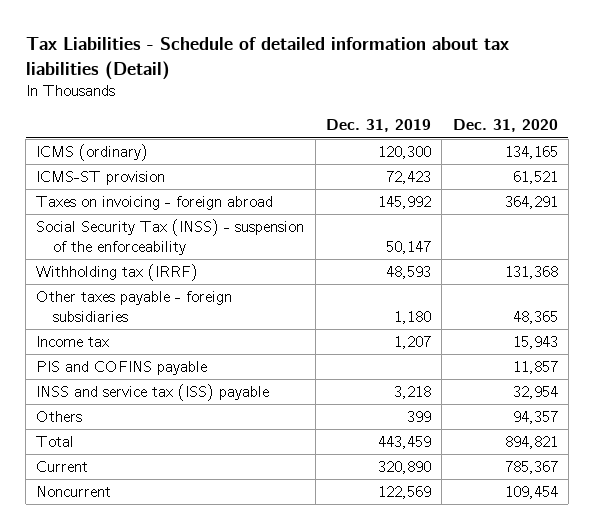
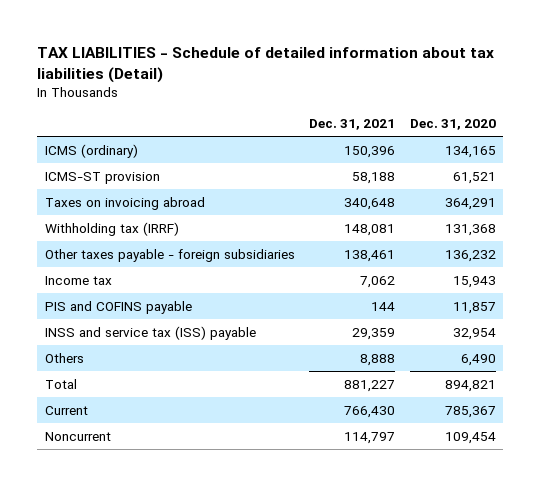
- Tax Liabilities - Schedule of detailed information about tax liabilities (Detail)
+ TAX LIABILITIES - Schedule of detailed information about tax liabilities (Detail)
- | Dec. 31, 2019 | Dec. 31, 2020
+ | Dec. 31, 2021 | Dec. 31, 2020
- Taxes on invoicing - foreign abroad | 145,992 | 364,291
- Social Security Tax (INSS) - suspension of the enforceability | 50,147 |
+ Taxes on invoicing abroad | 340,648 | 364,291
- Other taxes payable - foreign subsidiaries | 1,180 | 48,365
+ Other taxes payable - foreign subsidiaries | 138,461 | 136,232
- Others | 399 | 94,357
+ Others | 8,888 | 6,490

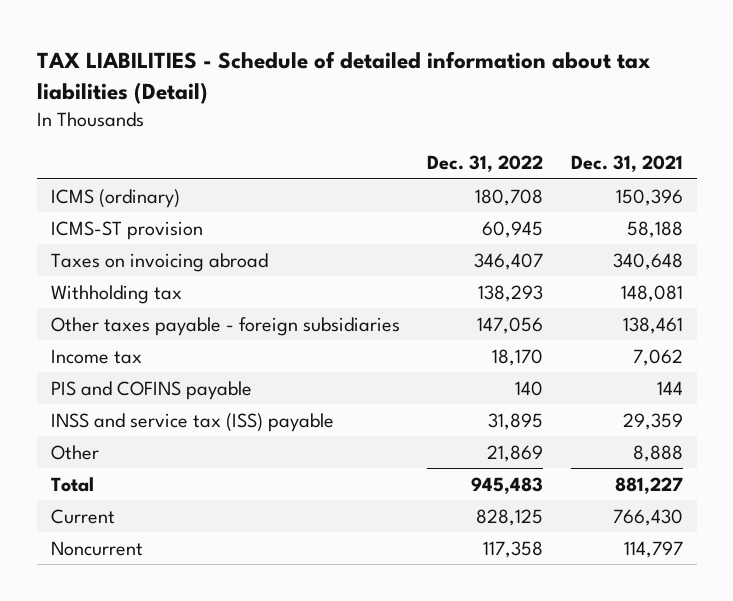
- | Dec. 31, 2021 | Dec. 31, 2020
+ | Dec. 31, 2022 | Dec. 31, 2021
- Withholding tax (IRRF) | 148,081 | 131,368
+ Withholding tax | 138,293 | 148,081
- Others | 8,888 | 6,490
+ Other | 21,869 | 8,888

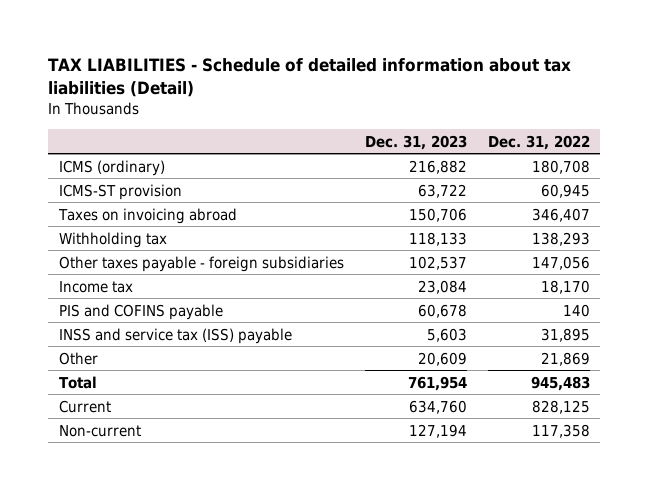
- | Dec. 31, 2022 | Dec. 31, 2021
+ | Dec. 31, 2023 | Dec. 31, 2022
- Noncurrent | 117,358 | 114,797
+ Non-current | 127,194 | 117,358

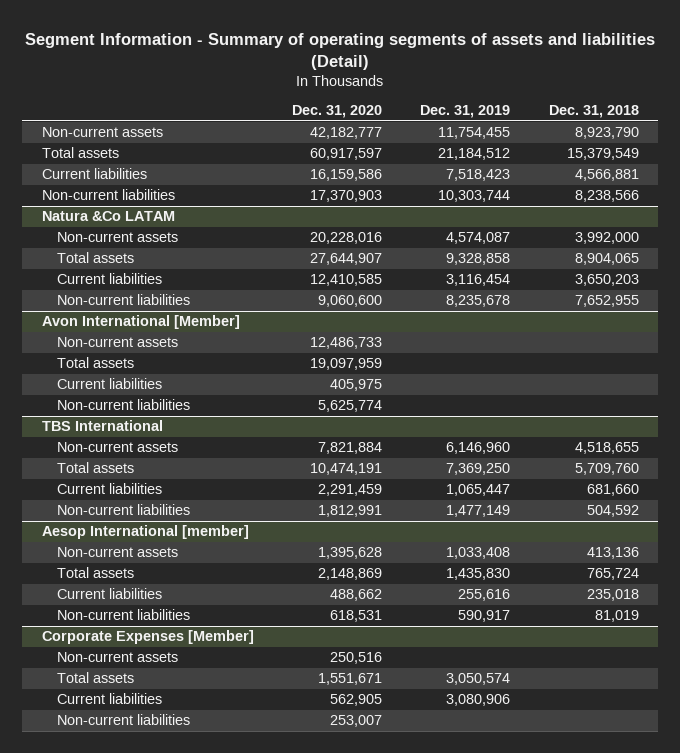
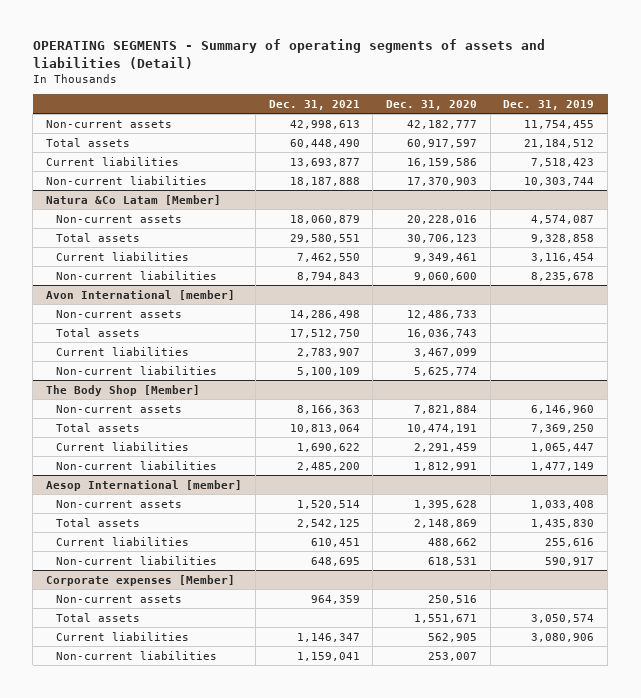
- Segment Information - Summary of operating segments of assets and liabilities (Detail)
+ OPERATING SEGMENTS - Summary of operating segments of assets and liabilities (Detail)
- | Dec. 31, 2020 | Dec. 31, 2019 | Dec. 31, 2018
+ | Dec. 31, 2021 | Dec. 31, 2020 | Dec. 31, 2019
- Natura &Co LATAM
+ Natura &Co Latam [Member]
- Total assets | 27,644,907 | 9,328,858 | 8,904,065
- Current liabilities | 12,410,585 | 3,116,454 | 3,650,203
+ Total assets | 29,580,551 | 30,706,123 | 9,328,858
+ Current liabilities | 7,462,550 | 9,349,461 | 3,116,454
- Avon International [Member]
+ Avon International [member]
- Total assets | 19,097,959 | |
- Current liabilities | 405,975 | |
+ Total assets | 17,512,750 | 16,036,743 |
+ Current liabilities | 2,783,907 | 3,467,099 |
- TBS International
+ The Body Shop [Member]
- Corporate Expenses [Member]
+ Corporate expenses [Member]

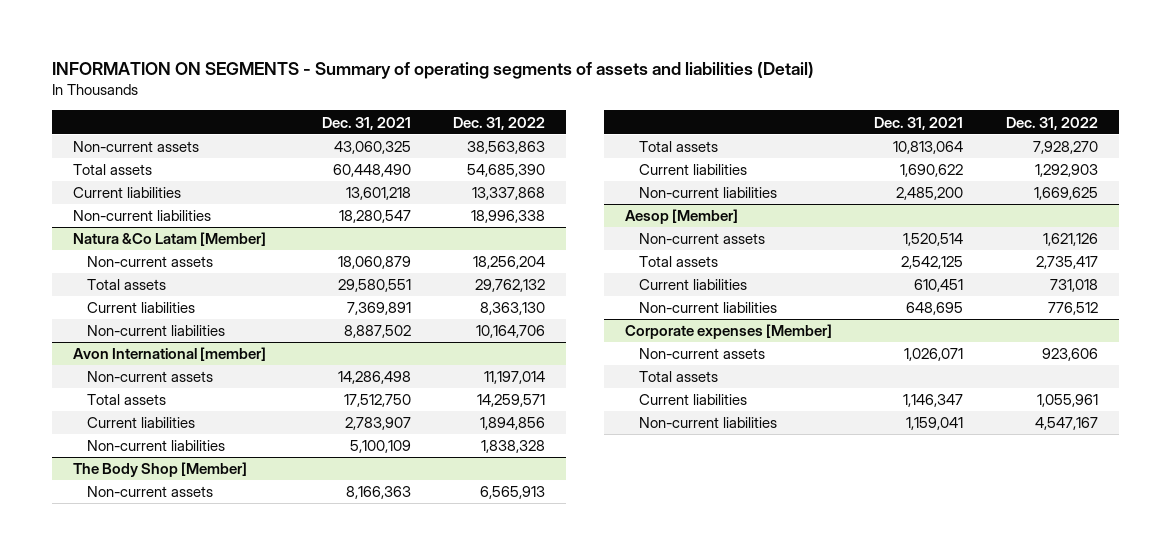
- OPERATING SEGMENTS - Summary of operating segments of assets and liabilities (Detail)
+ INFORMATION ON SEGMENTS - Summary of operating segments of assets and liabilities (Detail)
- | Dec. 31, 2021 | Dec. 31, 2020 | Dec. 31, 2019
+ | Dec. 31, 2021 | Dec. 31, 2022
- Non-current assets | 42,998,613 | 42,182,777 | 11,754,455
+ Non-current assets | 43,060,325 | 38,563,863
- Current liabilities | 13,693,877 | 16,159,586 | 7,518,423
- Non-current liabilities | 18,187,888 | 17,370,903 | 10,303,744
+ Current liabilities | 13,601,218 | 13,337,868
+ Non-current liabilities | 18,280,547 | 18,996,338
@ Natura &Co Latam [Member]
- Current liabilities | 7,462,550 | 9,349,461 | 3,116,454
- Non-current liabilities | 8,794,843 | 9,060,600 | 8,235,678
+ Current liabilities | 7,369,891 | 8,363,130
+ Non-current liabilities | 8,887,502 | 10,164,706
- Aesop International [member]
+ Aesop [Member]
@ Corporate expenses [Member]
- Non-current assets | 964,359 | 250,516 |
+ Non-current assets | 1,026,071 | 923,606

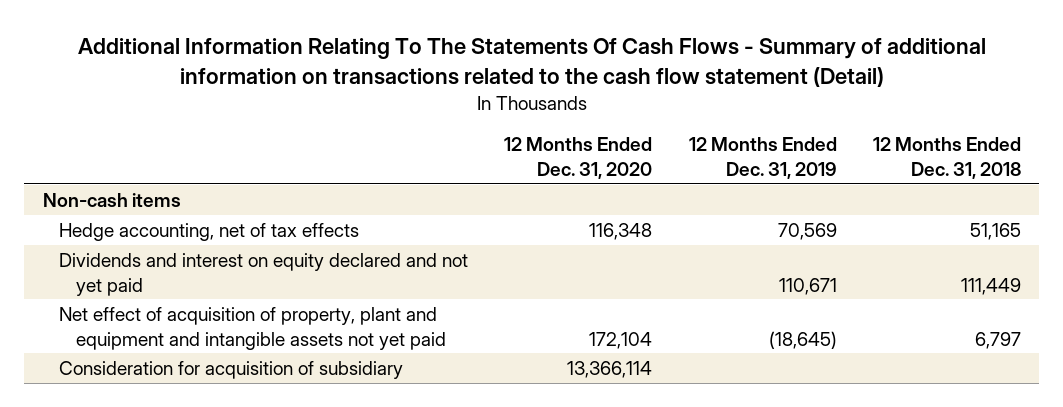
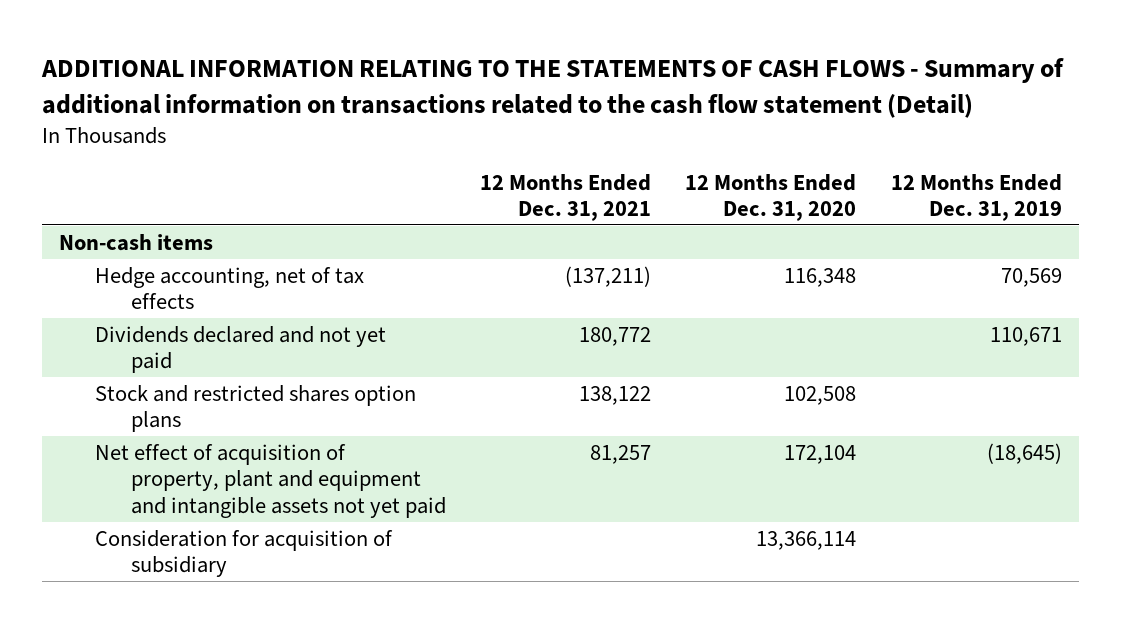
- Additional Information Relating To The Statements Of Cash Flows - Summary of additional information on transactions related to the cash flow statement (Detail)
+ ADDITIONAL INFORMATION RELATING TO THE STATEMENTS OF CASH FLOWS - Summary of additional information on transactions related to the cash flow statement (Detail)
- | 12 Months Ended Dec. 31, 2020 | 12 Months Ended Dec. 31, 2019 | 12 Months Ended Dec. 31, 2018
+ | 12 Months Ended Dec. 31, 2021 | 12 Months Ended Dec. 31, 2020 | 12 Months Ended Dec. 31, 2019
- Dividends and interest on equity declared and not yet paid | | 110,671 | 111,449
+ Dividends declared and not yet paid | 180,772 | | 110,671
+ Stock and restricted shares option plans | 138,122 | 102,508 |

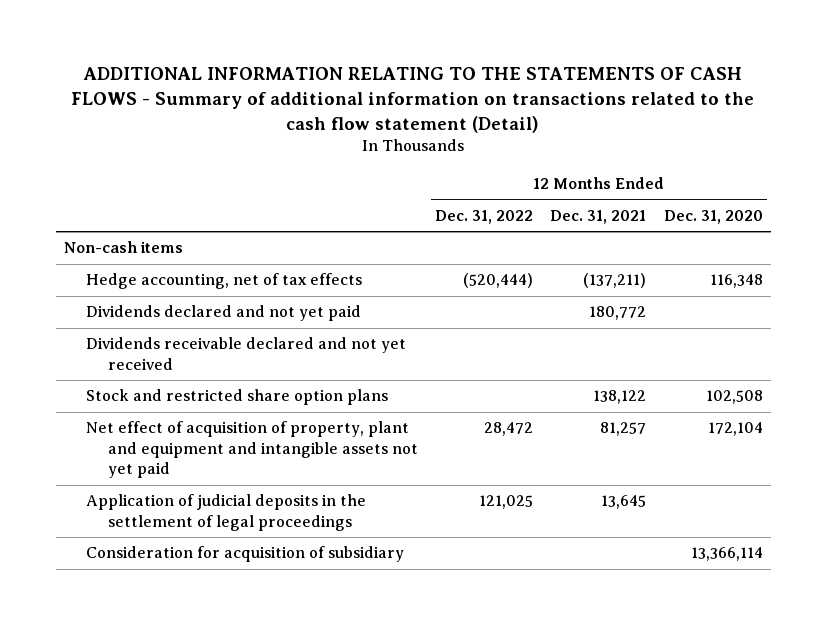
- | 12 Months Ended Dec. 31, 2021 | 12 Months Ended Dec. 31, 2020 | 12 Months Ended Dec. 31, 2019
+ | 12 Months Ended Dec. 31, 2022 | 12 Months Ended Dec. 31, 2021 | 12 Months Ended Dec. 31, 2020
- Stock and restricted shares option plans | 138,122 | 102,508 |
+ Dividends receivable declared and not yet received
+ Stock and restricted share option plans | | 138,122 | 102,508
+ Application of judicial deposits in the settlement of legal proceedings | 121,025 | 13,645 |

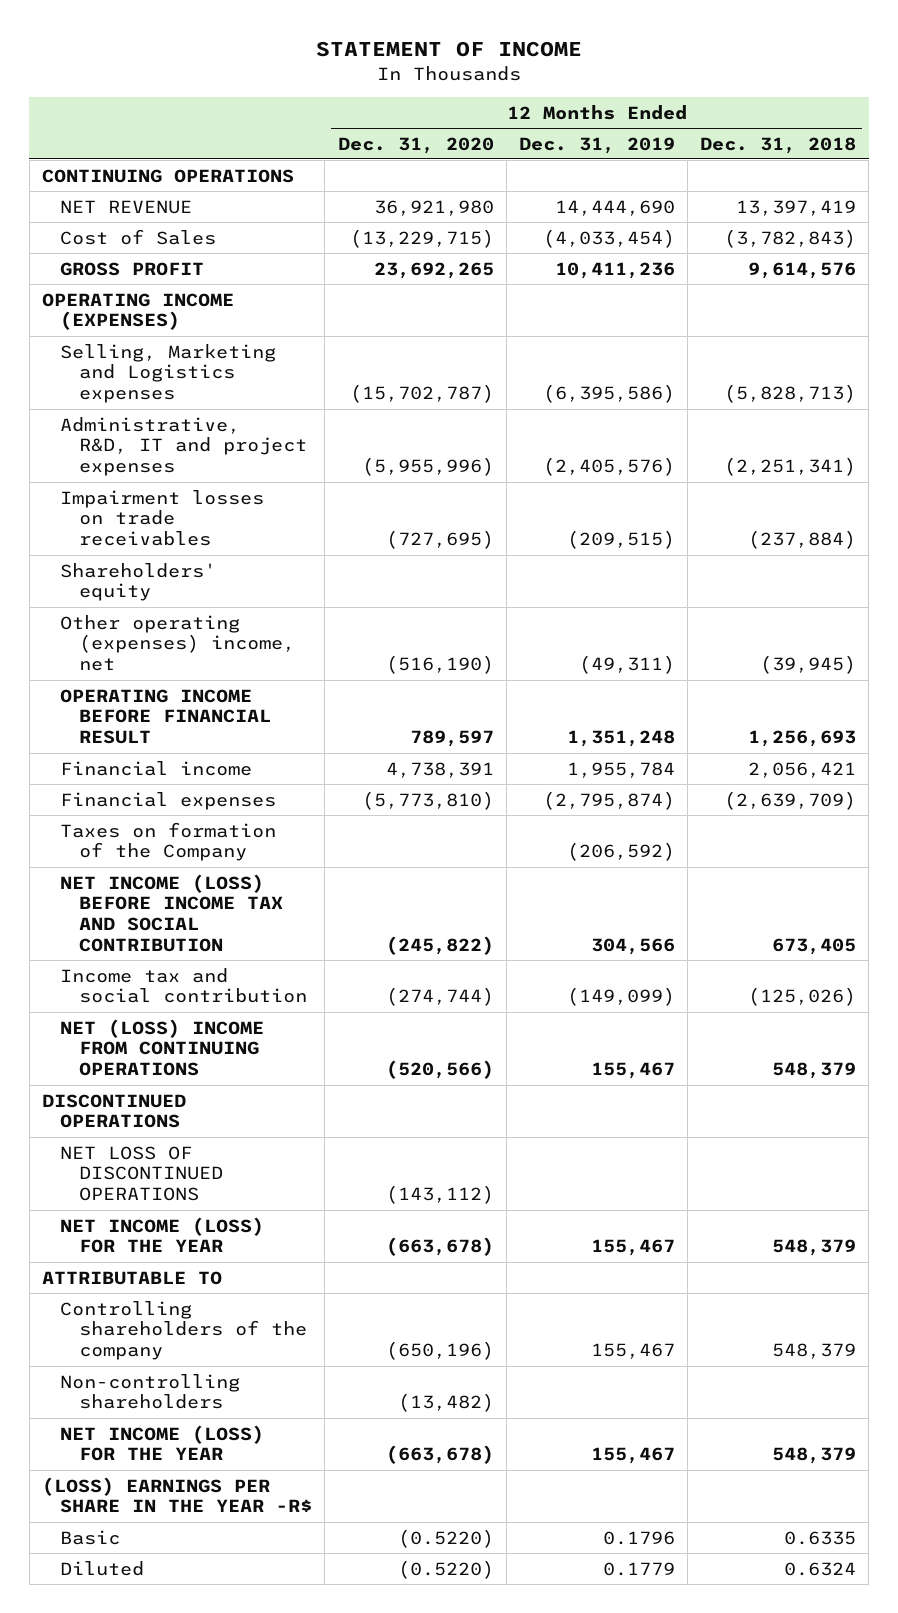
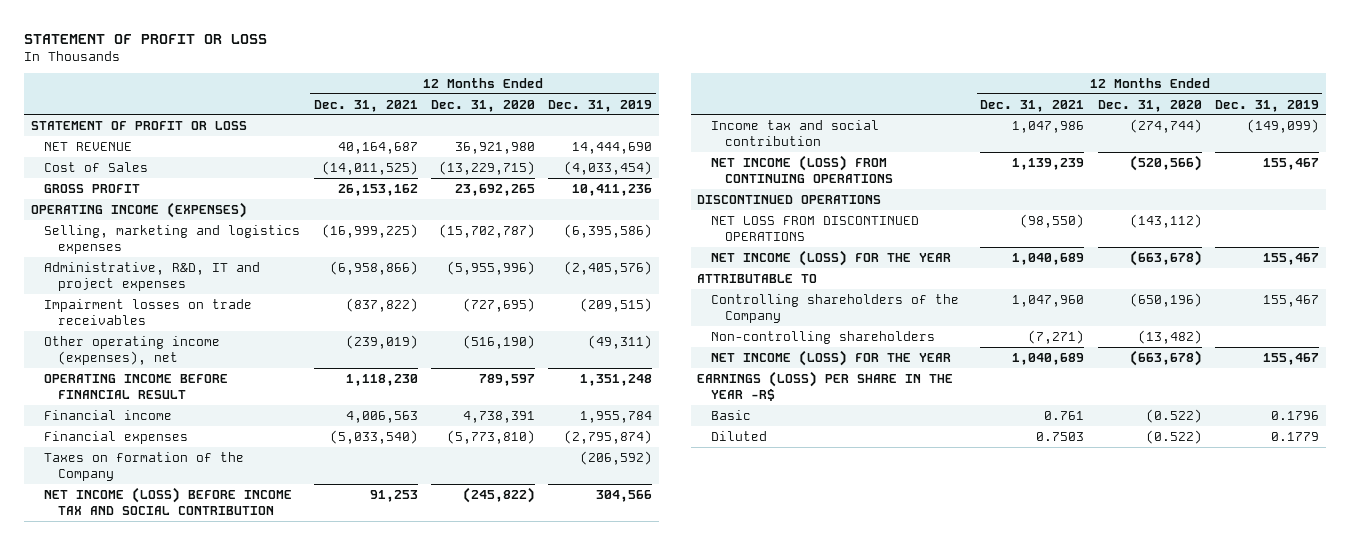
- STATEMENT OF INCOME
+ STATEMENT OF PROFIT OR LOSS
- | 12 Months Ended Dec. 31, 2020 | 12 Months Ended Dec. 31, 2019 | 12 Months Ended Dec. 31, 2018
+ | 12 Months Ended Dec. 31, 2021 | 12 Months Ended Dec. 31, 2020 | 12 Months Ended Dec. 31, 2019
- CONTINUING OPERATIONS
+ STATEMENT OF PROFIT OR LOSS
- Selling, Marketing and Logistics expenses | (15,702,787) | (6,395,586) | (5,828,713)
+ Selling, marketing and logistics expenses | (16,999,225) | (15,702,787) | (6,395,586)
- Shareholders' equity
- Other operating (expenses) income, net | (516,190) | (49,311) | (39,945)
+ Other operating income (expenses), net | (239,019) | (516,190) | (49,311)
- NET (LOSS) INCOME FROM CONTINUING OPERATIONS | (520,566) | 155,467 | 548,379
+ NET INCOME (LOSS) FROM CONTINUING OPERATIONS | 1,139,239 | (520,566) | 155,467
- NET LOSS OF DISCONTINUED OPERATIONS | (143,112) | |
+ NET LOSS FROM DISCONTINUED OPERATIONS | (98,550) | (143,112) |
- Controlling shareholders of the company | (650,196) | 155,467 | 548,379
+ Controlling shareholders of the Company | 1,047,960 | (650,196) | 155,467
- (LOSS) EARNINGS PER SHARE IN THE YEAR -R$
- Basic | (0.5220) | 0.1796 | 0.6335
- Diluted | (0.5220) | 0.1779 | 0.6324
+ EARNINGS (LOSS) PER SHARE IN THE YEAR -R$
+ Basic | 0.761 | (0.522) | 0.1796
+ Diluted | 0.7503 | (0.522) | 0.1779

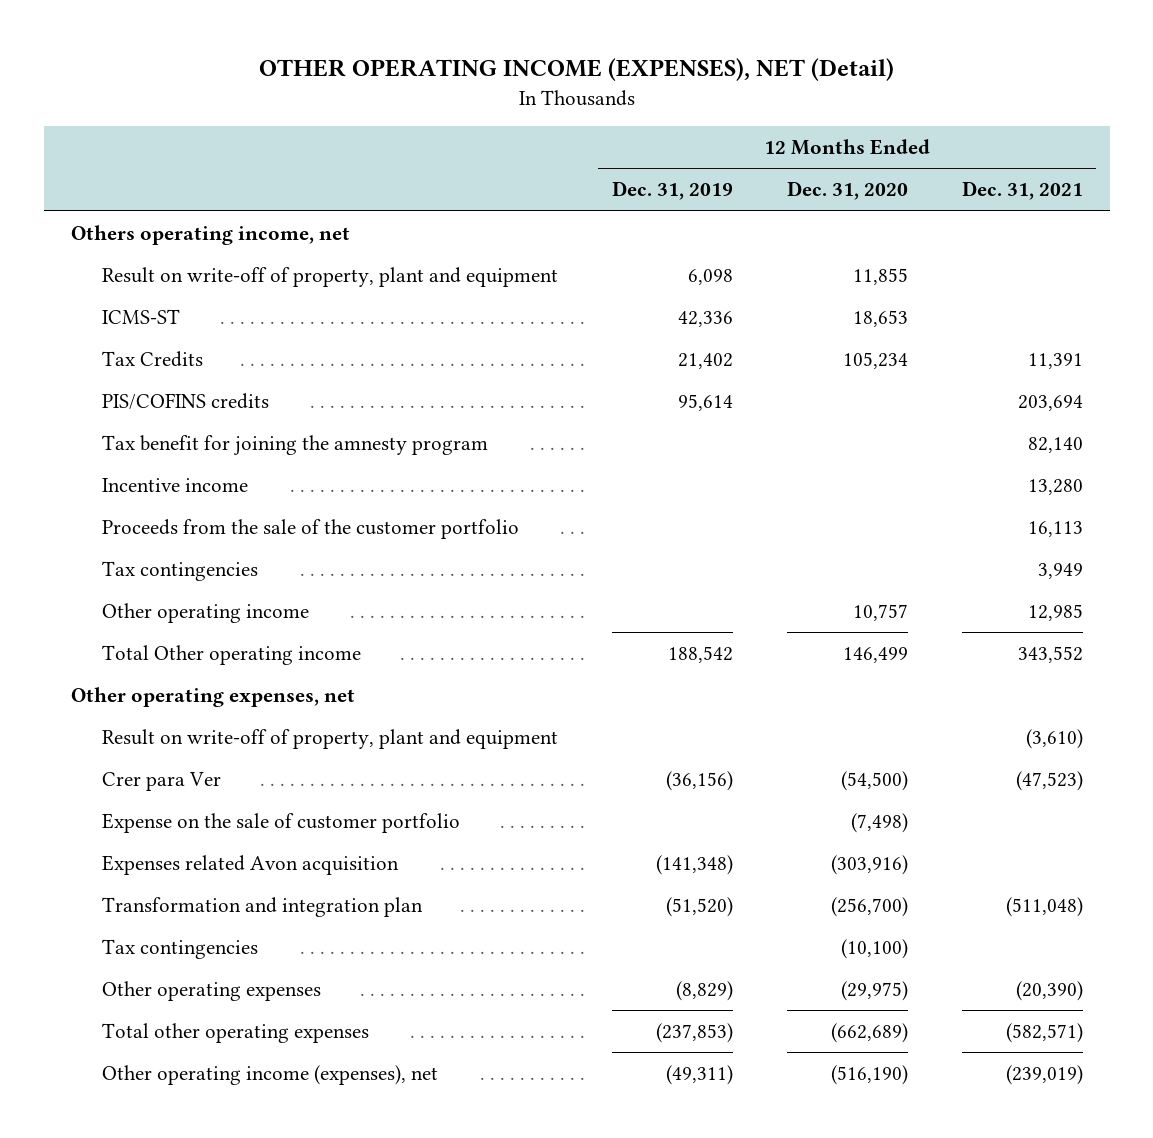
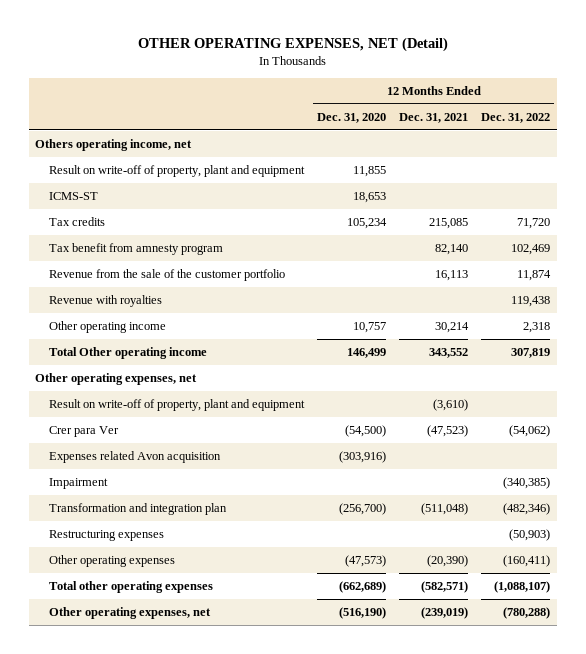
- OTHER OPERATING INCOME (EXPENSES), NET (Detail)
+ OTHER OPERATING EXPENSES, NET (Detail)
- | 12 Months Ended Dec. 31, 2019 | 12 Months Ended Dec. 31, 2020 | 12 Months Ended Dec. 31, 2021
+ | 12 Months Ended Dec. 31, 2020 | 12 Months Ended Dec. 31, 2021 | 12 Months Ended Dec. 31, 2022
- Tax Credits | 21,402 | 105,234 | 11,391
- PIS/COFINS credits | 95,614 | | 203,694
- Tax benefit for joining the amnesty program | | | 82,140
- Incentive income | | | 13,280
- Proceeds from the sale of the customer portfolio | | | 16,113
- Tax contingencies | | | 3,949
- Other operating income | | 10,757 | 12,985
+ Tax credits | 105,234 | 215,085 | 71,720
+ Tax benefit from amnesty program | | 82,140 | 102,469
+ Revenue from the sale of the customer portfolio | | 16,113 | 11,874
+ Revenue with royalties | | | 119,438
+ Other operating income | 10,757 | 30,214 | 2,318
- Expense on the sale of customer portfolio | | (7,498) |
+ Impairment | | | (340,385)
- Tax contingencies | | (10,100) |
- Other operating expenses | (8,829) | (29,975) | (20,390)
+ Restructuring expenses | | | (50,903)
+ Other operating expenses | (47,573) | (20,390) | (160,411)
- Other operating income (expenses), net | (49,311) | (516,190) | (239,019)
+ Other operating expenses, net | (516,190) | (239,019) | (780,288)

